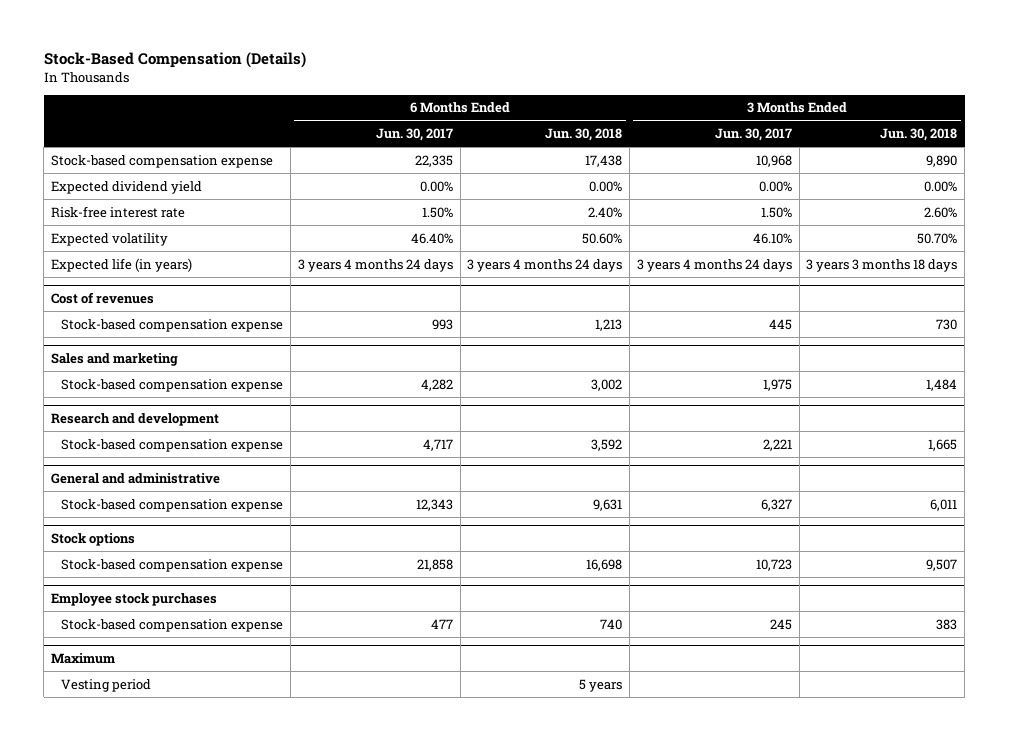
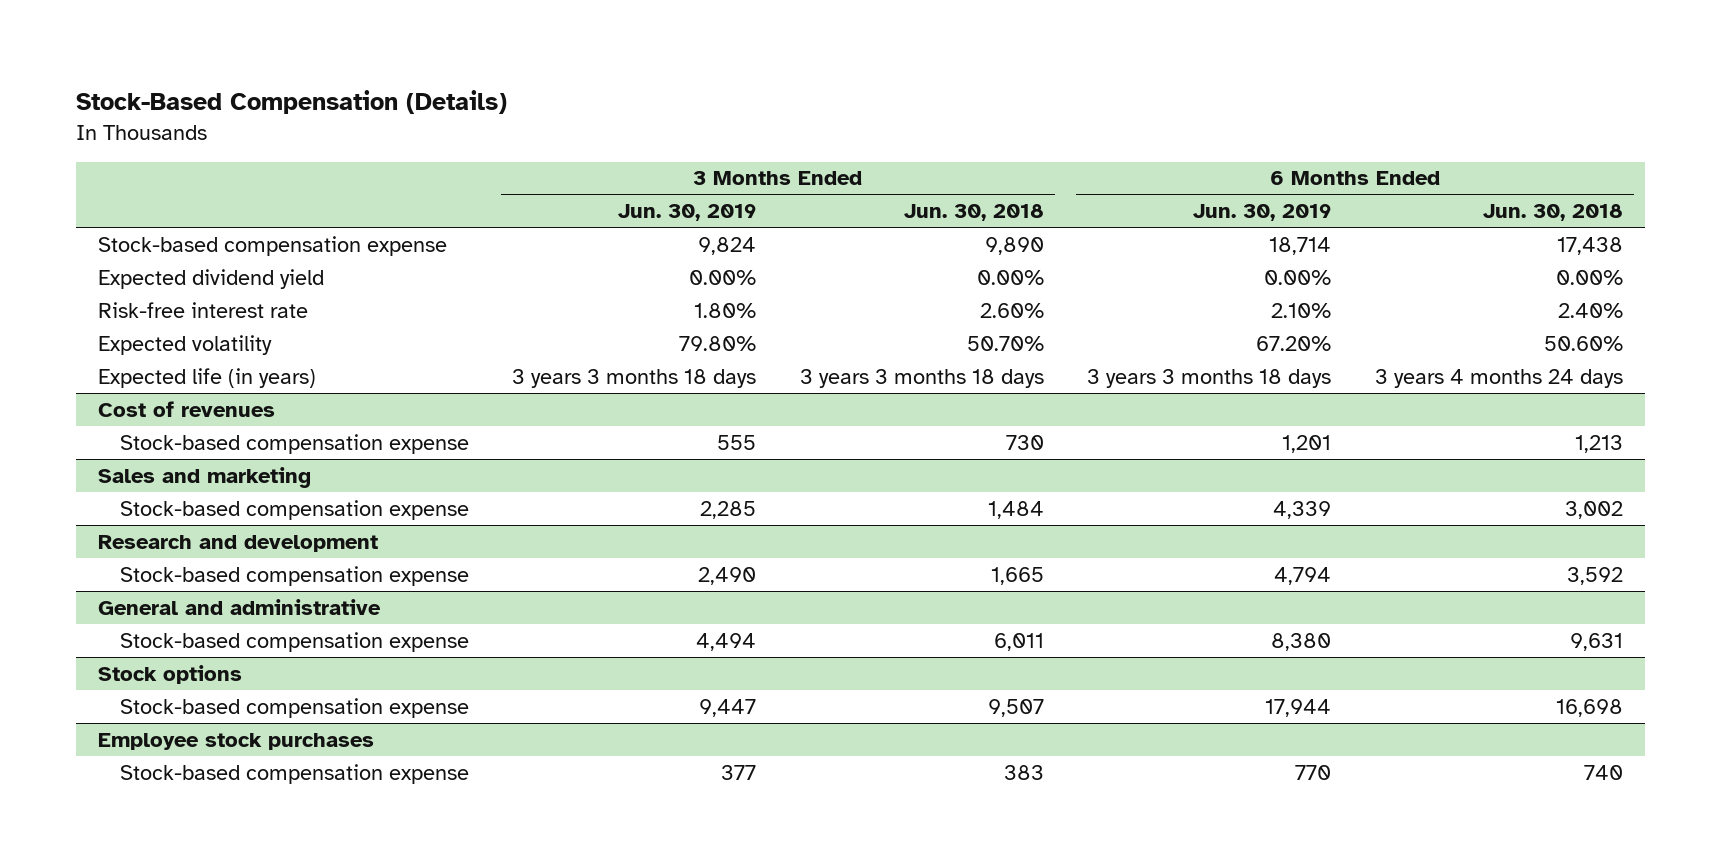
- | 6 Months Ended Jun. 30, 2017 | 6 Months Ended Jun. 30, 2018 | 3 Months Ended Jun. 30, 2017 | 3 Months Ended Jun. 30, 2018
+ | 3 Months Ended Jun. 30, 2019 | 3 Months Ended Jun. 30, 2018 | 6 Months Ended Jun. 30, 2019 | 6 Months Ended Jun. 30, 2018
- Maximum
- Vesting period | | 5 years | |

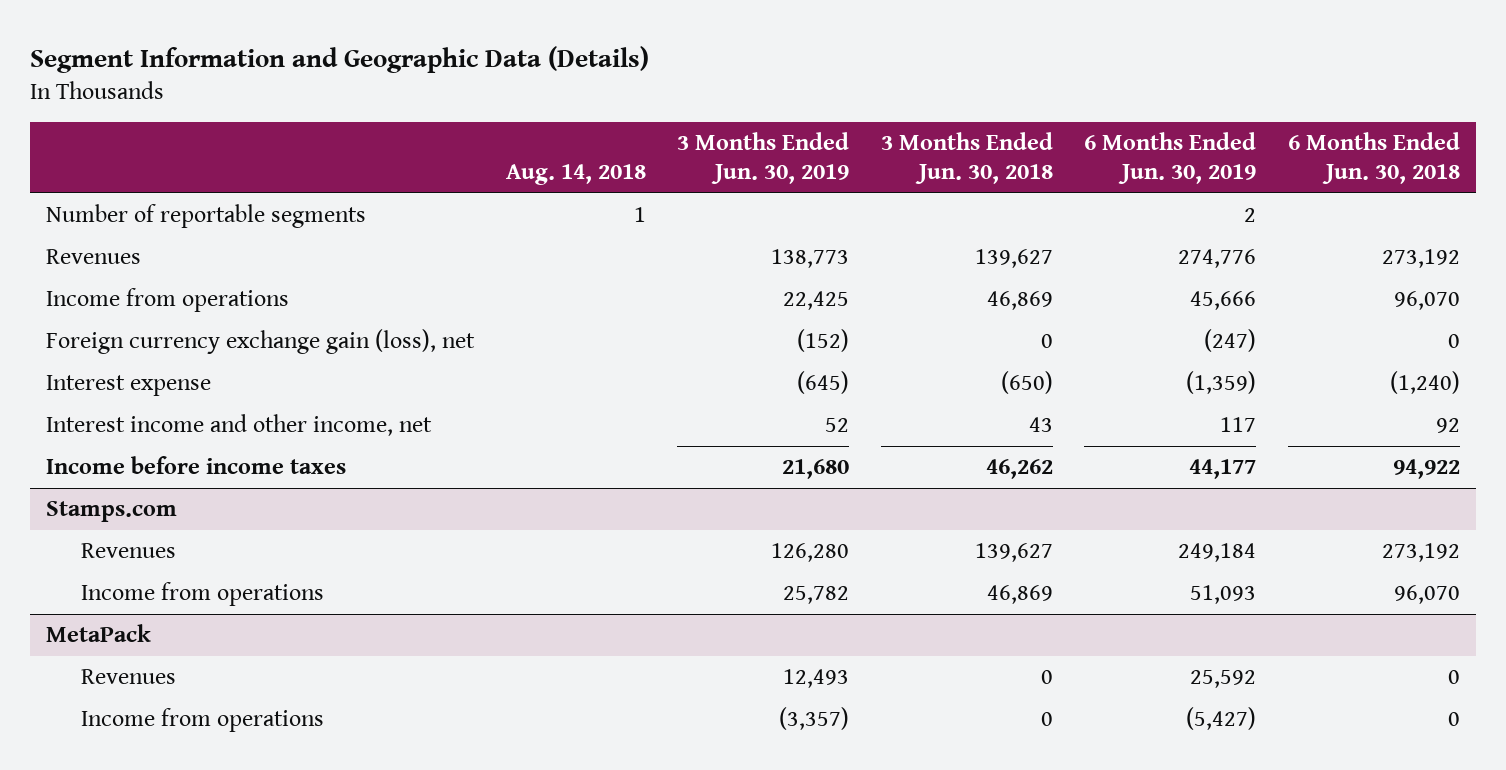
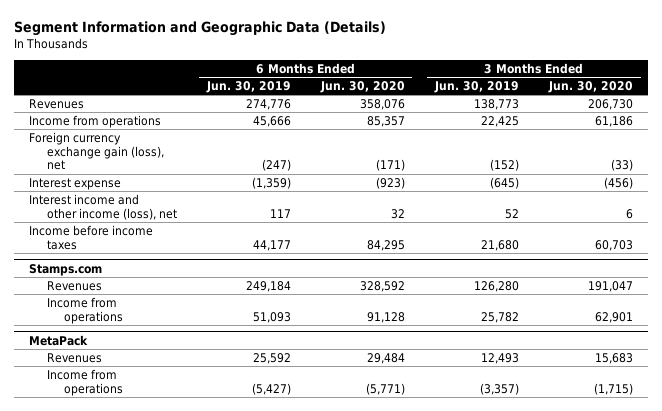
- | Aug. 14, 2018 | 3 Months Ended Jun. 30, 2019 | 3 Months Ended Jun. 30, 2018 | 6 Months Ended Jun. 30, 2019 | 6 Months Ended Jun. 30, 2018
+ | 6 Months Ended Jun. 30, 2019 | 6 Months Ended Jun. 30, 2020 | 3 Months Ended Jun. 30, 2019 | 3 Months Ended Jun. 30, 2020
- Number of reportable segments | 1 | | | 2 |
- Interest income and other income, net | | 52 | 43 | 117 | 92
+ Interest income and other income (loss), net | 117 | 32 | 52 | 6

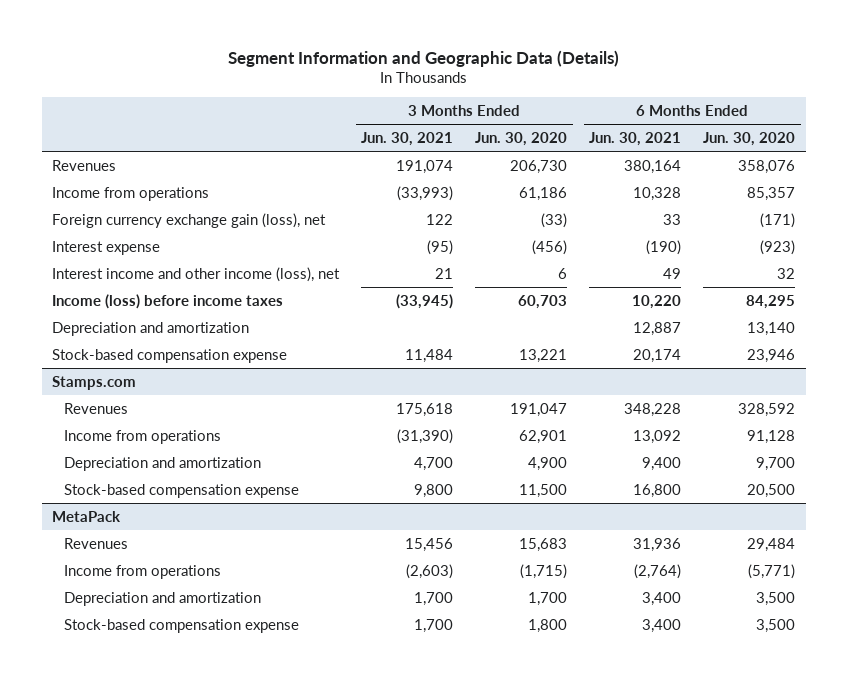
- | 6 Months Ended Jun. 30, 2019 | 6 Months Ended Jun. 30, 2020 | 3 Months Ended Jun. 30, 2019 | 3 Months Ended Jun. 30, 2020
+ | 3 Months Ended Jun. 30, 2021 | 3 Months Ended Jun. 30, 2020 | 6 Months Ended Jun. 30, 2021 | 6 Months Ended Jun. 30, 2020
- Income before income taxes | 44,177 | 84,295 | 21,680 | 60,703
+ Income (loss) before income taxes | (33,945) | 60,703 | 10,220 | 84,295
+ Depreciation and amortization | | | 12,887 | 13,140
+ Stock-based compensation expense | 11,484 | 13,221 | 20,174 | 23,946
@ Stamps.com
+ Depreciation and amortization | 4,700 | 4,900 | 9,400 | 9,700
+ Stock-based compensation expense | 9,800 | 11,500 | 16,800 | 20,500
@ MetaPack
+ Depreciation and amortization | 1,700 | 1,700 | 3,400 | 3,500
+ Stock-based compensation expense | 1,700 | 1,800 | 3,400 | 3,500

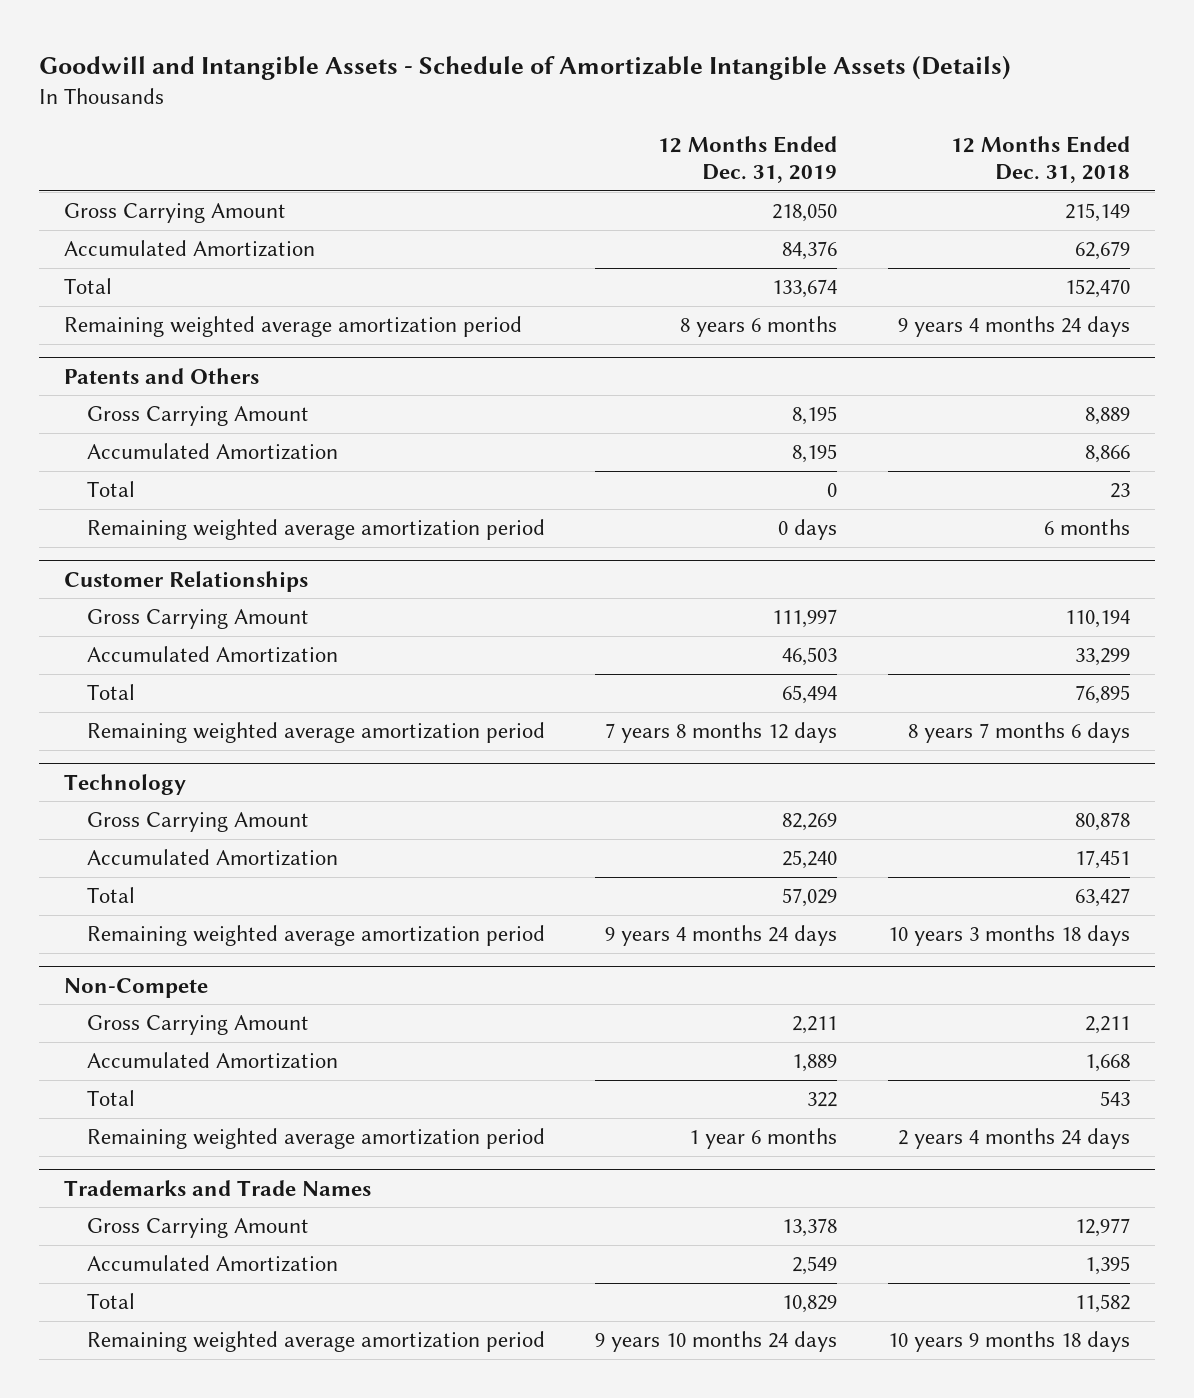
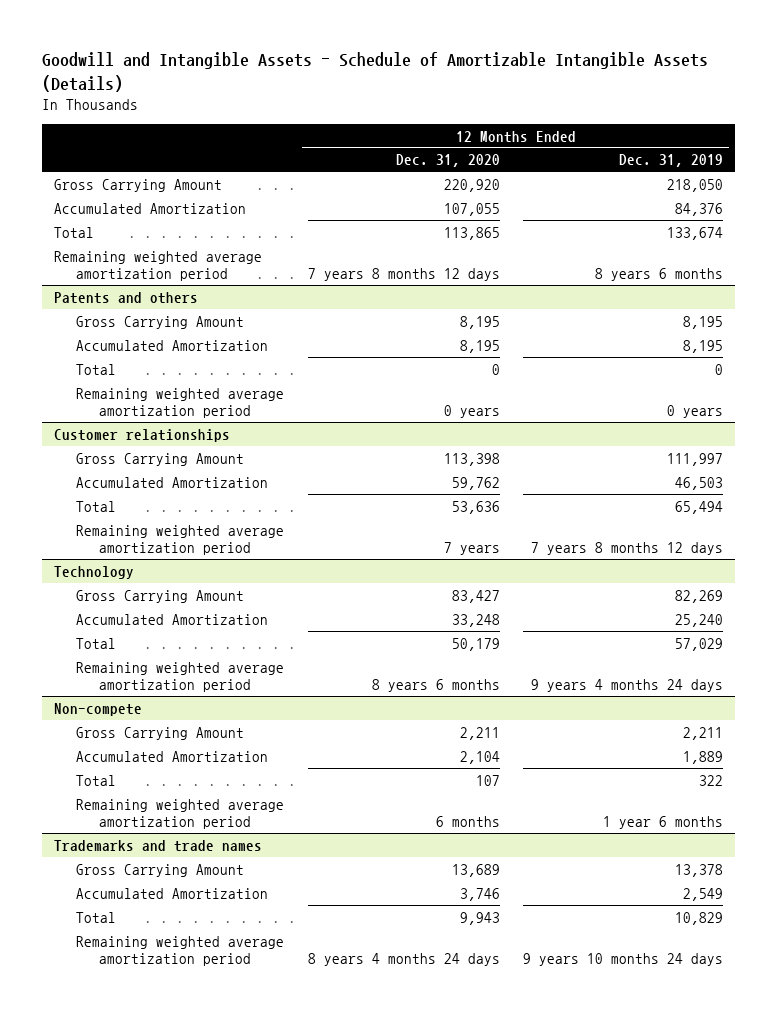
- | 12 Months Ended Dec. 31, 2019 | 12 Months Ended Dec. 31, 2018
+ | 12 Months Ended Dec. 31, 2020 | 12 Months Ended Dec. 31, 2019
- Patents and Others
+ Patents and others
- Remaining weighted average amortization period | 0 days | 6 months
- Customer Relationships
+ Remaining weighted average amortization period | 0 years | 0 years
+ Customer relationships
- Non-Compete
+ Non-compete
- Trademarks and Trade Names
+ Trademarks and trade names

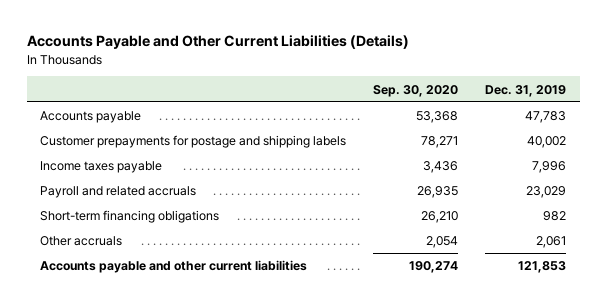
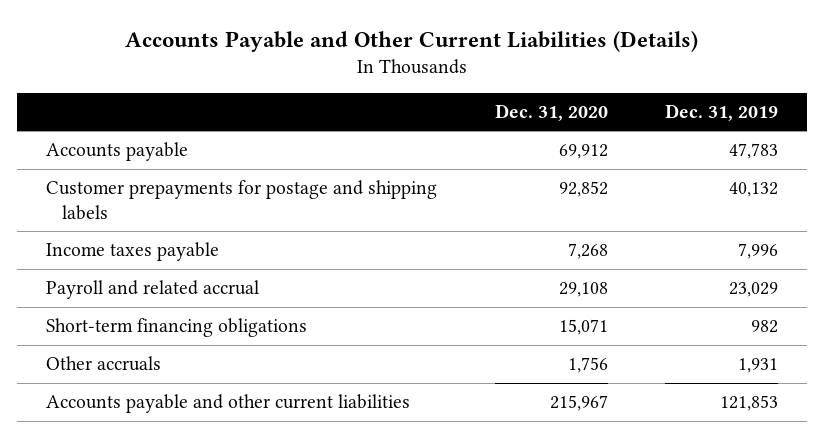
- | Sep. 30, 2020 | Dec. 31, 2019
+ | Dec. 31, 2020 | Dec. 31, 2019
- Customer prepayments for postage and shipping labels | 78,271 | 40,002
+ Customer prepayments for postage and shipping labels | 92,852 | 40,132
- Payroll and related accruals | 26,935 | 23,029
+ Payroll and related accrual | 29,108 | 23,029
- Other accruals | 2,054 | 2,061
+ Other accruals | 1,756 | 1,931

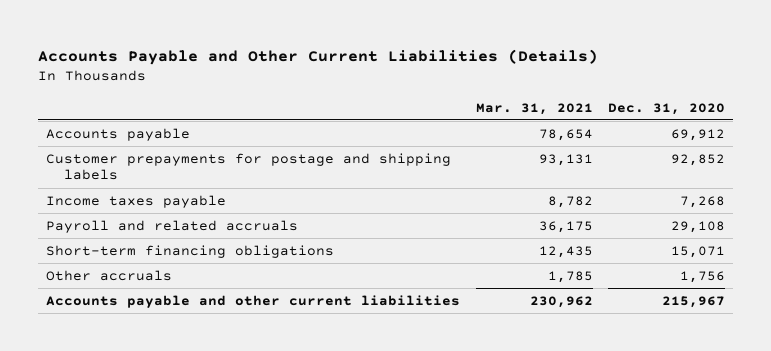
- | Dec. 31, 2020 | Dec. 31, 2019
+ | Mar. 31, 2021 | Dec. 31, 2020
- Payroll and related accrual | 29,108 | 23,029
+ Payroll and related accruals | 36,175 | 29,108

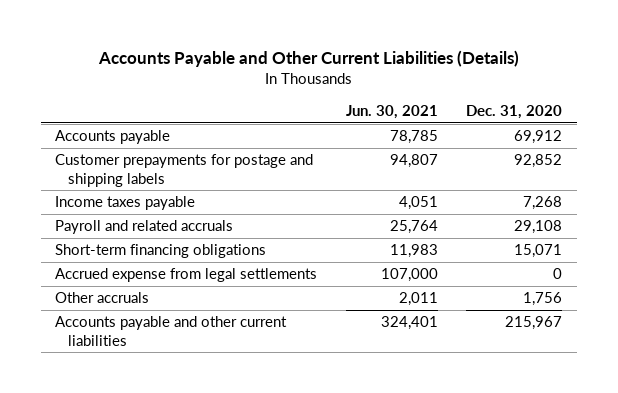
- | Mar. 31, 2021 | Dec. 31, 2020
+ | Jun. 30, 2021 | Dec. 31, 2020
+ Accrued expense from legal settlements | 107,000 | 0

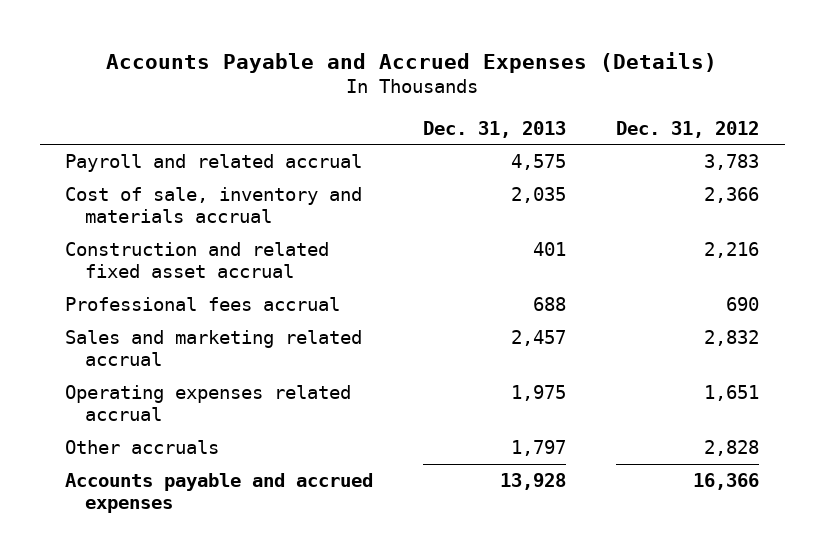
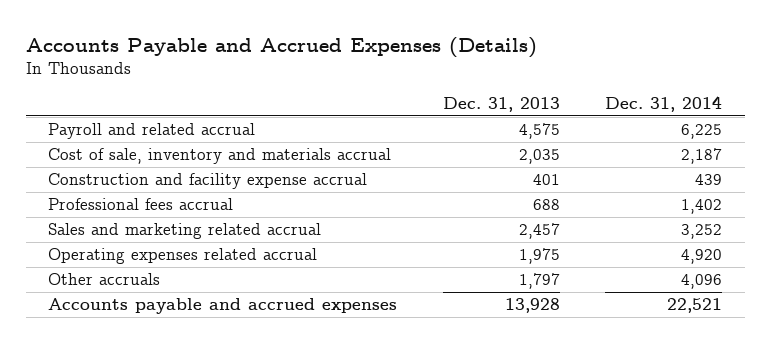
- | Dec. 31, 2013 | Dec. 31, 2012
+ | Dec. 31, 2013 | Dec. 31, 2014
- Construction and related fixed asset accrual | 401 | 2,216
+ Construction and facility expense accrual | 401 | 439

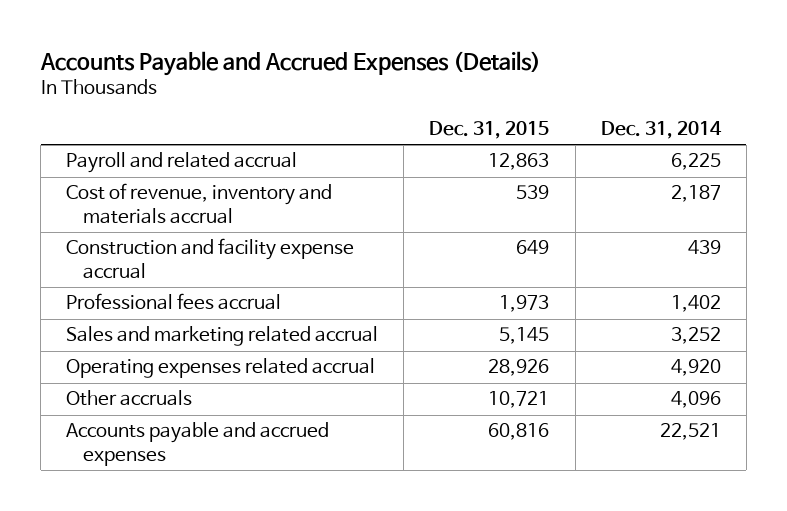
- | Dec. 31, 2013 | Dec. 31, 2014
+ | Dec. 31, 2015 | Dec. 31, 2014
- Cost of sale, inventory and materials accrual | 2,035 | 2,187
+ Cost of revenue, inventory and materials accrual | 539 | 2,187

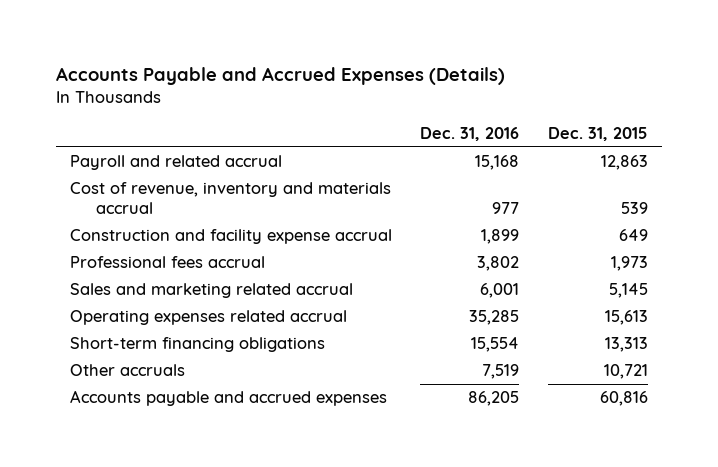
- | Dec. 31, 2015 | Dec. 31, 2014
+ | Dec. 31, 2016 | Dec. 31, 2015
- Operating expenses related accrual | 28,926 | 4,920
+ Operating expenses related accrual | 35,285 | 15,613
+ Short-term financing obligations | 15,554 | 13,313

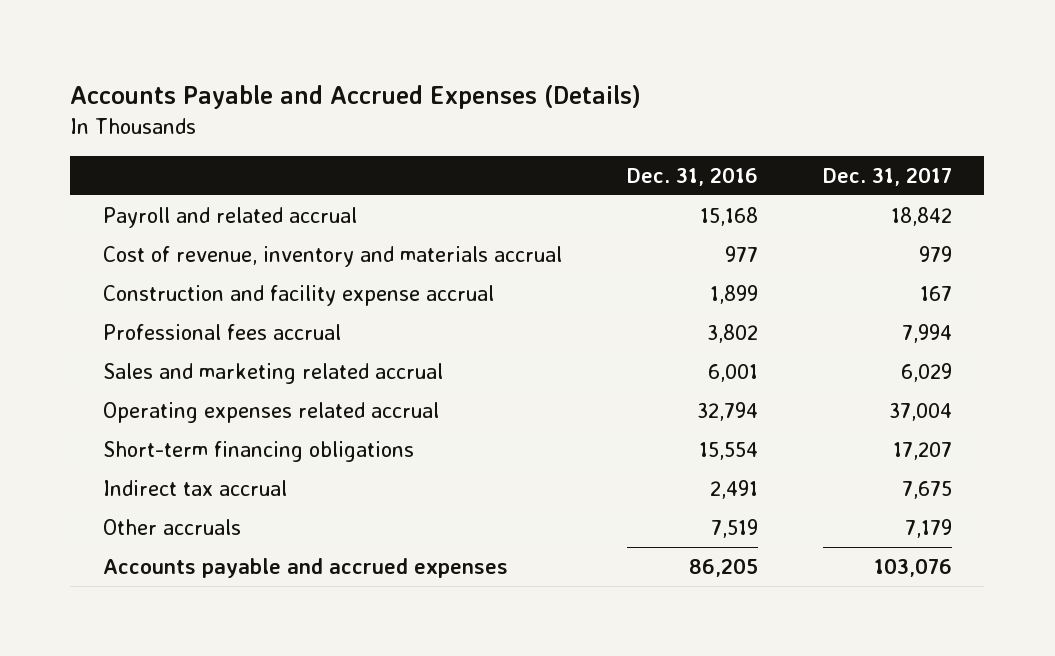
- | Dec. 31, 2016 | Dec. 31, 2015
+ | Dec. 31, 2016 | Dec. 31, 2017
- Operating expenses related accrual | 35,285 | 15,613
+ Operating expenses related accrual | 32,794 | 37,004
+ Indirect tax accrual | 2,491 | 7,675

